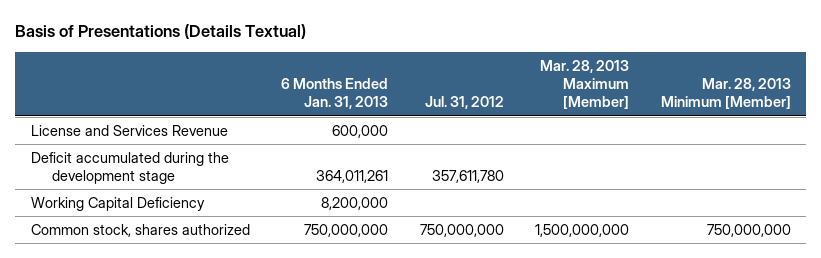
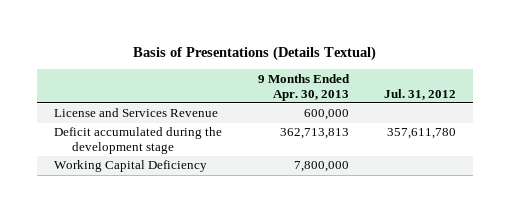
- | 6 Months Ended Jan. 31, 2013 | Jul. 31, 2012 | Mar. 28, 2013 Maximum [Member] | Mar. 28, 2013 Minimum [Member]
+ | 9 Months Ended Apr. 30, 2013 | Jul. 31, 2012
- Common stock, shares authorized | 750,000,000 | 750,000,000 | 1,500,000,000 | 750,000,000

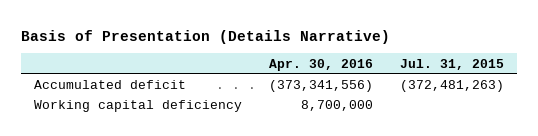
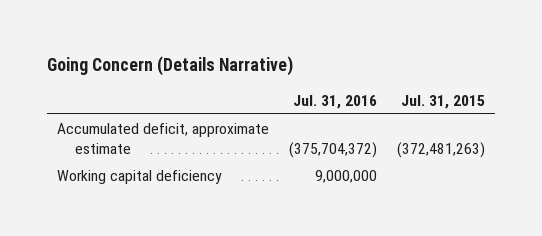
- Basis of Presentation (Details Narrative)
+ Going Concern (Details Narrative)
- | Apr. 30, 2016 | Jul. 31, 2015
+ | Jul. 31, 2016 | Jul. 31, 2015
- Accumulated deficit | (373,341,556) | (372,481,263)
+ Accumulated deficit, approximate estimate | (375,704,372) | (372,481,263)

